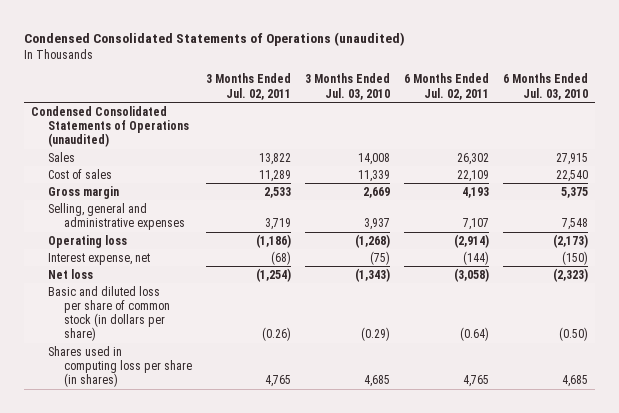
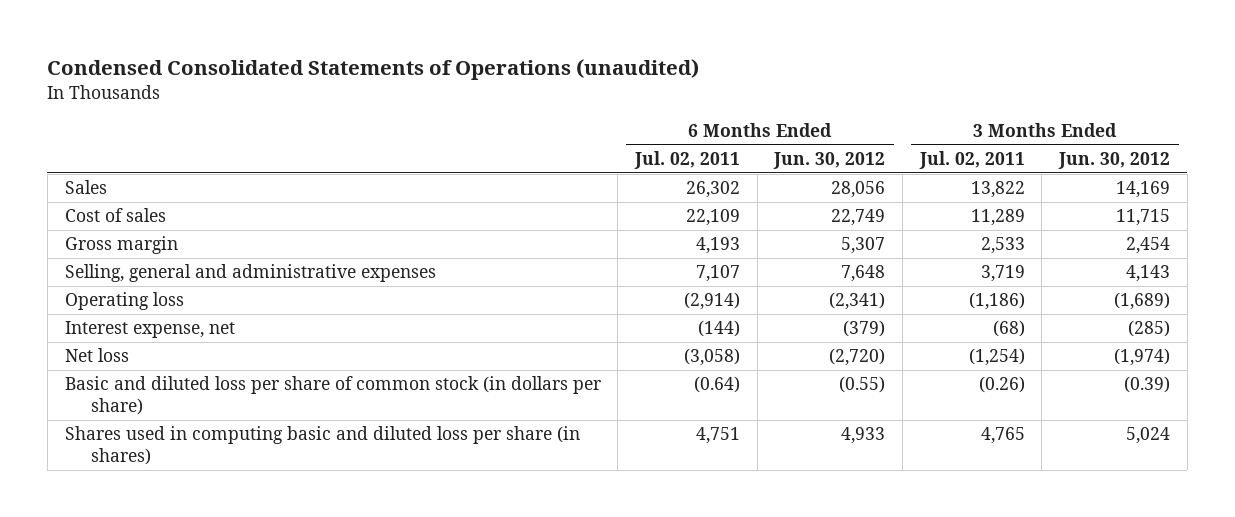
- | 3 Months Ended Jul. 02, 2011 | 3 Months Ended Jul. 03, 2010 | 6 Months Ended Jul. 02, 2011 | 6 Months Ended Jul. 03, 2010
+ | 6 Months Ended Jul. 02, 2011 | 6 Months Ended Jun. 30, 2012 | 3 Months Ended Jul. 02, 2011 | 3 Months Ended Jun. 30, 2012
- Condensed Consolidated Statements of Operations (unaudited)
- Shares used in computing loss per share (in shares) | 4,765 | 4,685 | 4,765 | 4,685
+ Shares used in computing basic and diluted loss per share (in shares) | 4,751 | 4,933 | 4,765 | 5,024

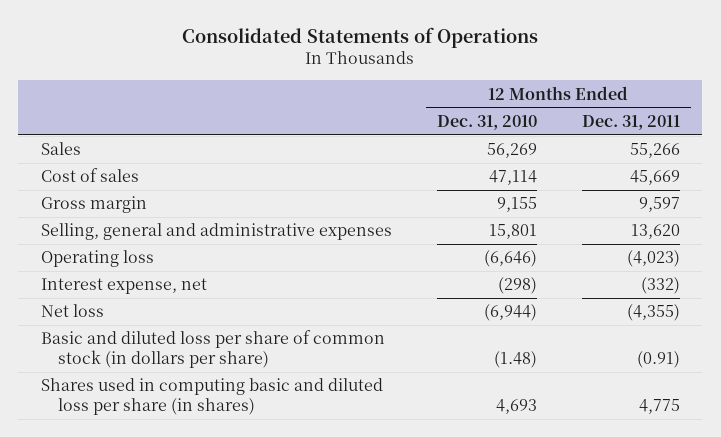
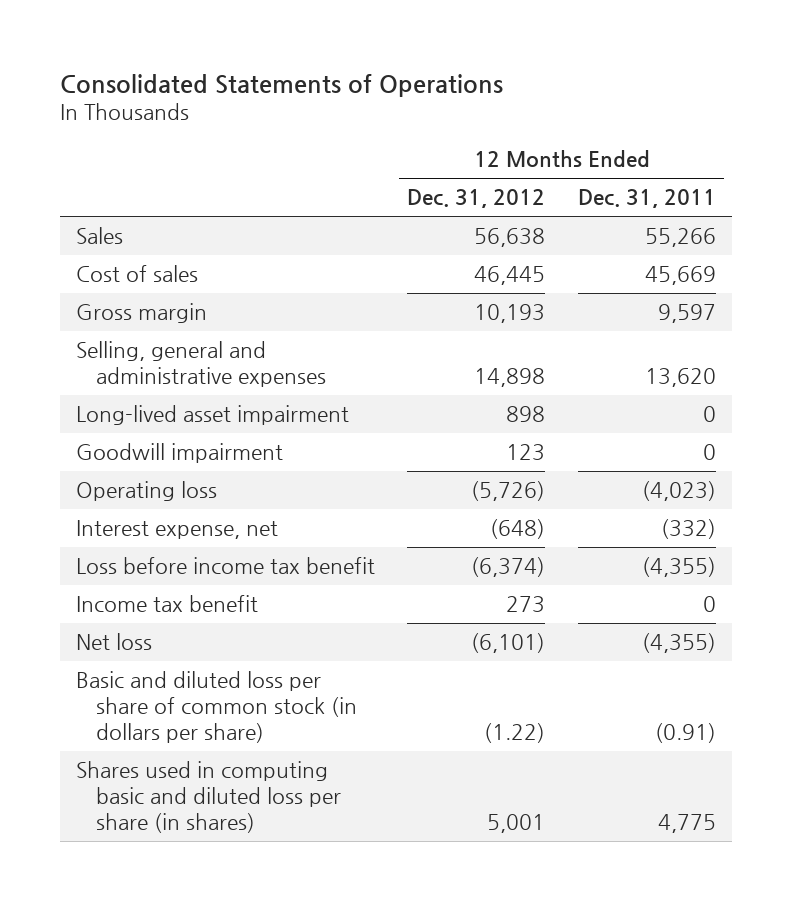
- | 12 Months Ended Dec. 31, 2010 | 12 Months Ended Dec. 31, 2011
+ | 12 Months Ended Dec. 31, 2012 | 12 Months Ended Dec. 31, 2011
+ Long-lived asset impairment | 898 | 0
+ Goodwill impairment | 123 | 0
+ Loss before income tax benefit | (6,374) | (4,355)
+ Income tax benefit | 273 | 0

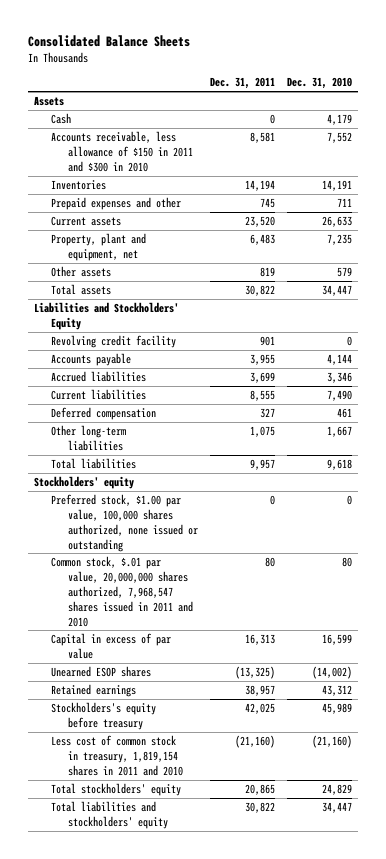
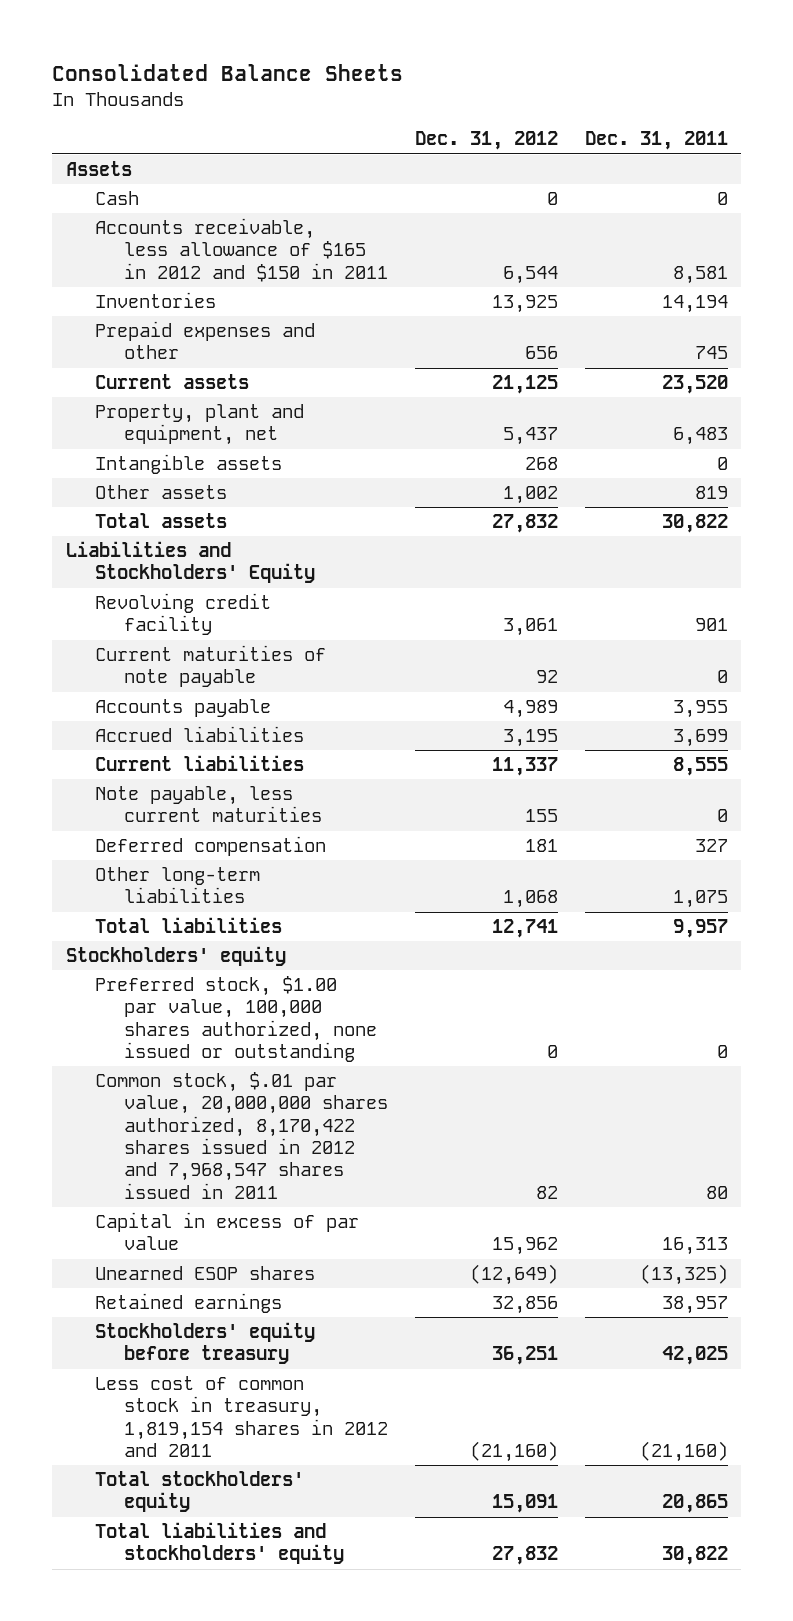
- | Dec. 31, 2011 | Dec. 31, 2010
+ | Dec. 31, 2012 | Dec. 31, 2011
- Accounts receivable, less allowance of $150 in 2011 and $300 in 2010 | 8,581 | 7,552
+ Accounts receivable, less allowance of $165 in 2012 and $150 in 2011 | 6,544 | 8,581
+ Intangible assets | 268 | 0
+ Current maturities of note payable | 92 | 0
+ Note payable, less current maturities | 155 | 0
- Common stock, $.01 par value, 20,000,000 shares authorized, 7,968,547 shares issued in 2011 and 2010 | 80 | 80
+ Common stock, $.01 par value, 20,000,000 shares authorized, 8,170,422 shares issued in 2012 and 7,968,547 shares issued in 2011 | 82 | 80
- Stockholders's equity before treasury | 42,025 | 45,989
- Less cost of common stock in treasury, 1,819,154 shares in 2011 and 2010 | (21,160) | (21,160)
+ Stockholders' equity before treasury | 36,251 | 42,025
+ Less cost of common stock in treasury, 1,819,154 shares in 2012 and 2011 | (21,160) | (21,160)

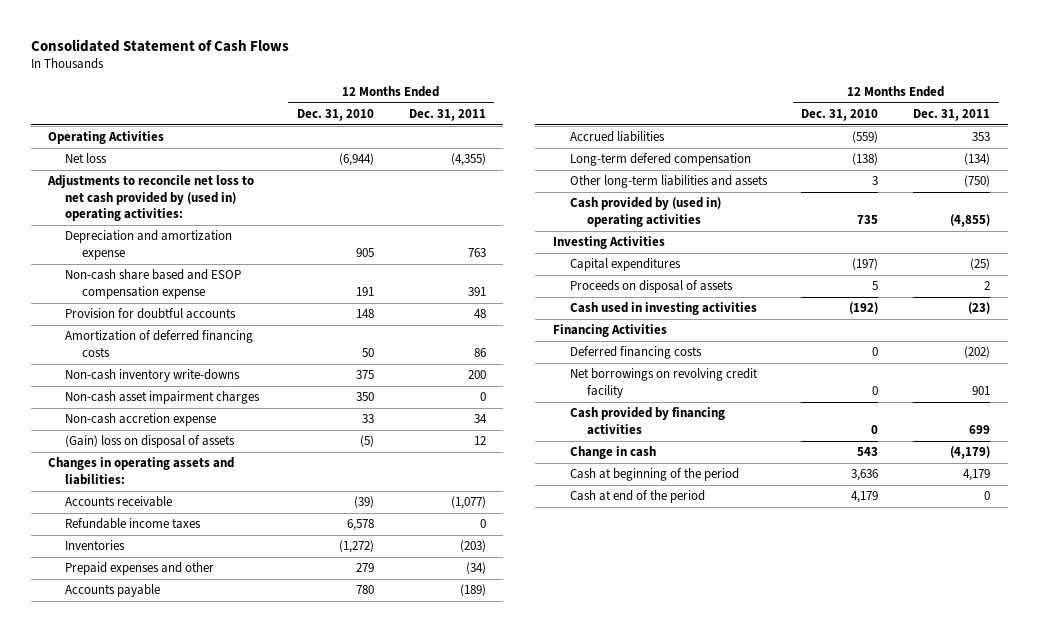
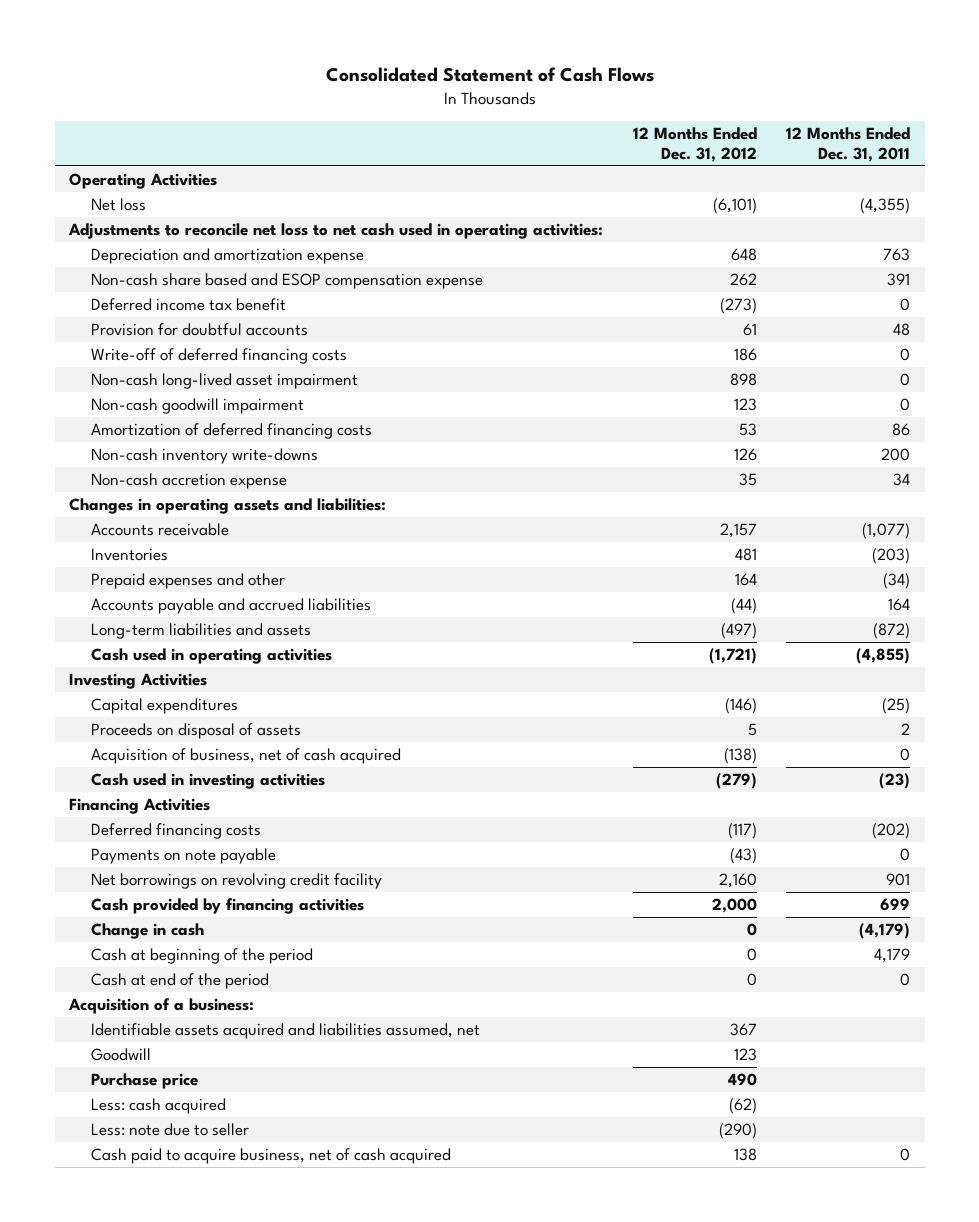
- | 12 Months Ended Dec. 31, 2010 | 12 Months Ended Dec. 31, 2011
+ | 12 Months Ended Dec. 31, 2012 | 12 Months Ended Dec. 31, 2011
- Adjustments to reconcile net loss to net cash provided by (used in) operating activities:
+ Adjustments to reconcile net loss to net cash used in operating activities:
+ Deferred income tax benefit | (273) | 0
+ Write-off of deferred financing costs | 186 | 0
+ Non-cash long-lived asset impairment | 898 | 0
+ Non-cash goodwill impairment | 123 | 0
- Non-cash asset impairment charges | 350 | 0
- (Gain) loss on disposal of assets | (5) | 12
- Refundable income taxes | 6,578 | 0
- Accounts payable | 780 | (189)
- Accrued liabilities | (559) | 353
- Long-term defered compensation | (138) | (134)
- Other long-term liabilities and assets | 3 | (750)
- Cash provided by (used in) operating activities | 735 | (4,855)
+ Accounts payable and accrued liabilities | (44) | 164
+ Long-term liabilities and assets | (497) | (872)
+ Cash used in operating activities | (1,721) | (4,855)
+ Acquisition of business, net of cash acquired | (138) | 0
+ Payments on note payable | (43) | 0
+ Acquisition of a business:
+ Identifiable assets acquired and liabilities assumed, net | 367 |
+ Goodwill | 123 |
+ Purchase price | 490 |
+ Less: cash acquired | (62) |
+ Less: note due to seller | (290) |
+ Cash paid to acquire business, net of cash acquired | 138 | 0

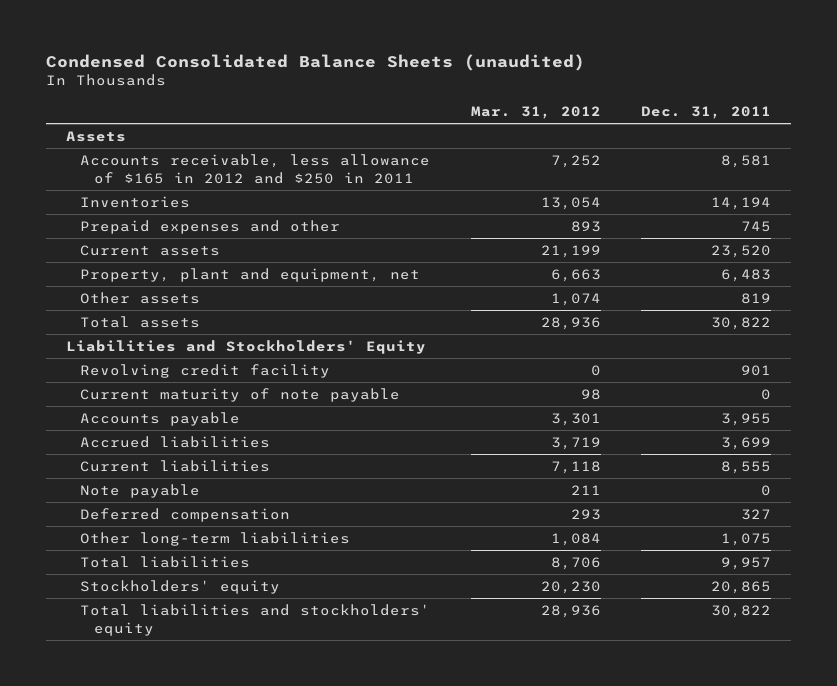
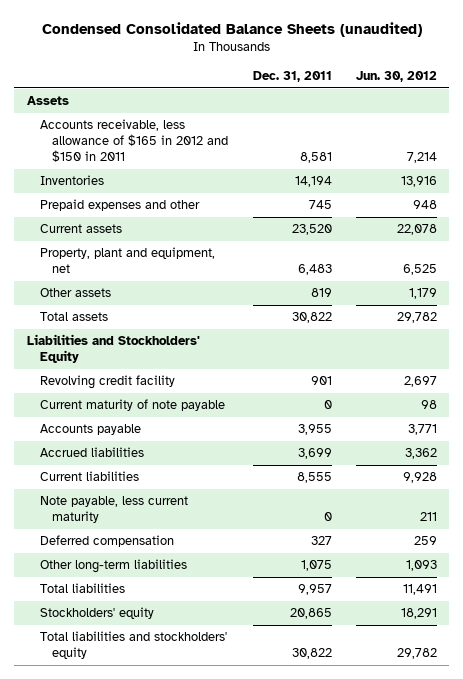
- | Mar. 31, 2012 | Dec. 31, 2011
+ | Dec. 31, 2011 | Jun. 30, 2012
- Accounts receivable, less allowance of $165 in 2012 and $250 in 2011 | 7,252 | 8,581
+ Accounts receivable, less allowance of $165 in 2012 and $150 in 2011 | 8,581 | 7,214
- Note payable | 211 | 0
+ Note payable, less current maturity | 0 | 211

